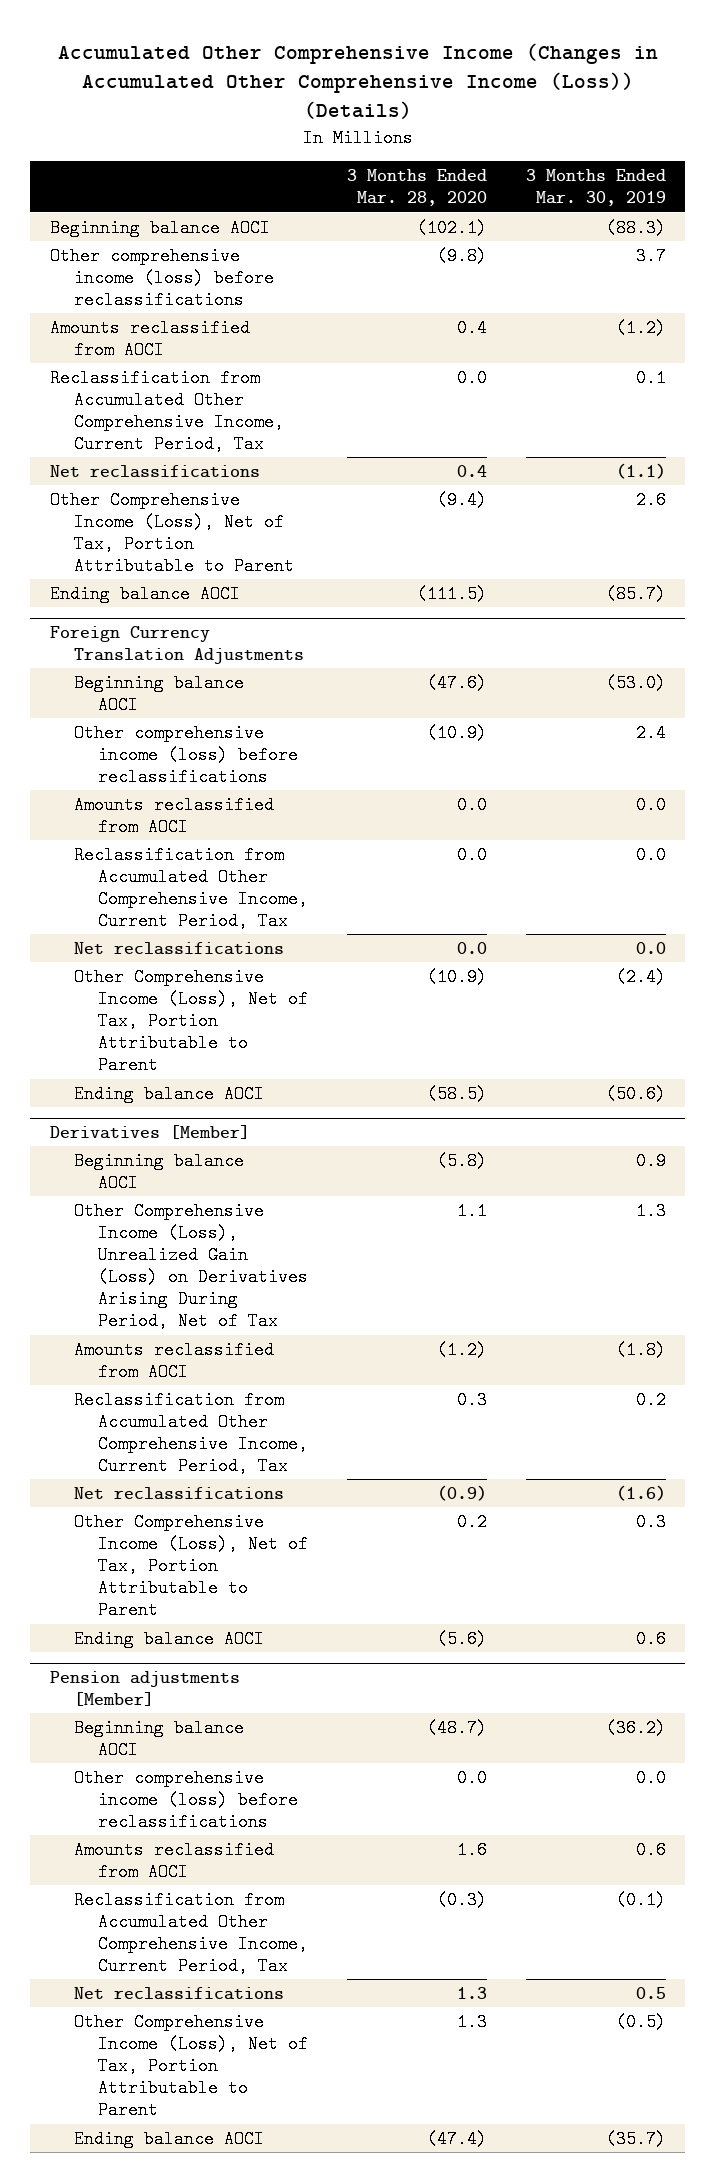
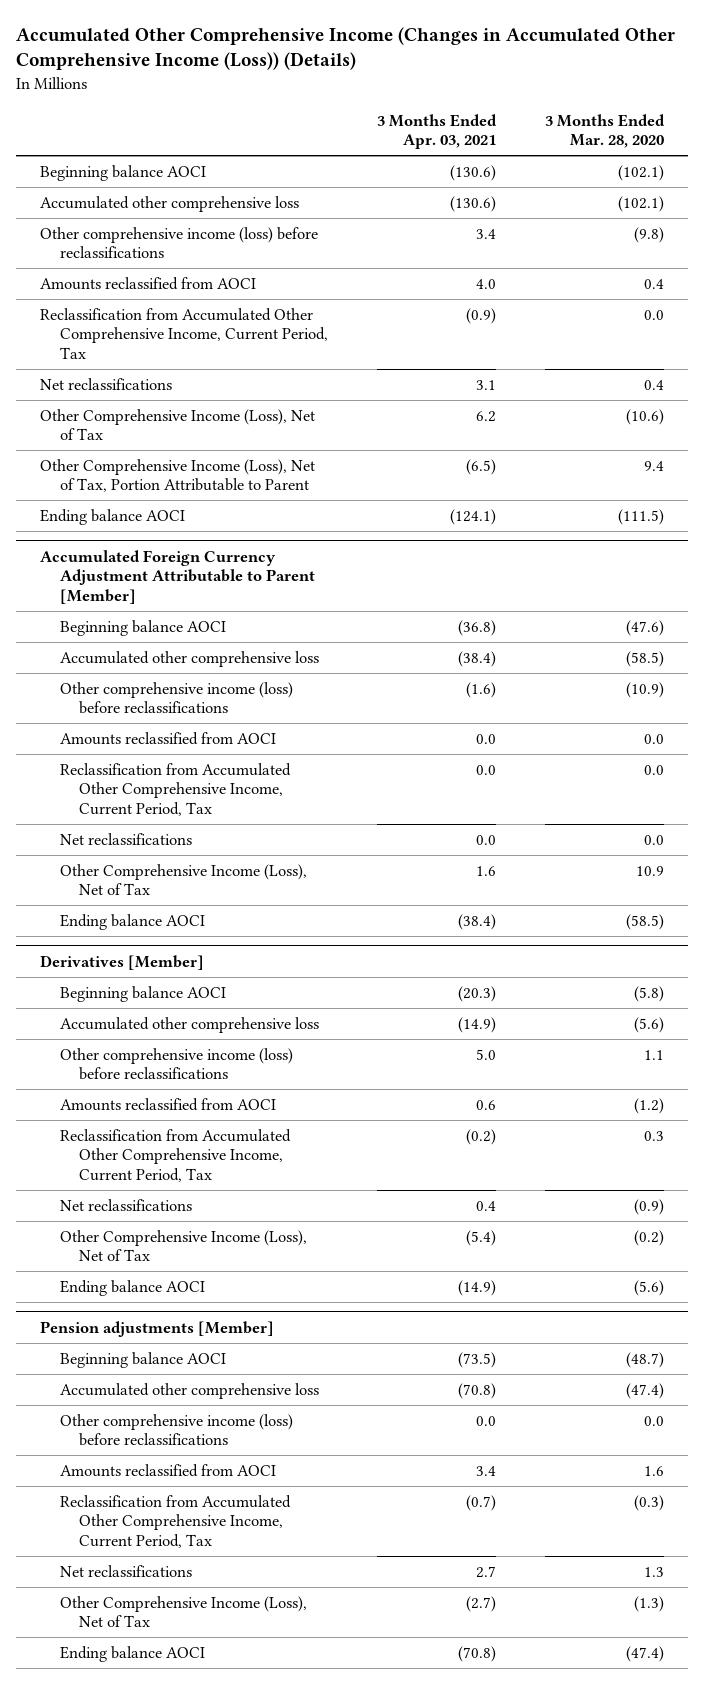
- | 3 Months Ended Mar. 28, 2020 | 3 Months Ended Mar. 30, 2019
+ | 3 Months Ended Apr. 03, 2021 | 3 Months Ended Mar. 28, 2020
+ Accumulated other comprehensive loss | (130.6) | (102.1)
- Other Comprehensive Income (Loss), Net of Tax, Portion Attributable to Parent | (9.4) | 2.6
+ Other Comprehensive Income (Loss), Net of Tax | 6.2 | (10.6)
+ Other Comprehensive Income (Loss), Net of Tax, Portion Attributable to Parent | (6.5) | 9.4
- Foreign Currency Translation Adjustments
+ Accumulated Foreign Currency Adjustment Attributable to Parent [Member]
+ Accumulated other comprehensive loss | (38.4) | (58.5)
- Other Comprehensive Income (Loss), Net of Tax, Portion Attributable to Parent | (10.9) | (2.4)
+ Other Comprehensive Income (Loss), Net of Tax | 1.6 | 10.9
@ Derivatives [Member]
- Other Comprehensive Income (Loss), Unrealized Gain (Loss) on Derivatives Arising During Period, Net of Tax | 1.1 | 1.3
+ Accumulated other comprehensive loss | (14.9) | (5.6)
+ Other comprehensive income (loss) before reclassifications | 5.0 | 1.1
- Other Comprehensive Income (Loss), Net of Tax, Portion Attributable to Parent | 0.2 | 0.3
+ Other Comprehensive Income (Loss), Net of Tax | (5.4) | (0.2)
@ Pension adjustments [Member]
+ Accumulated other comprehensive loss | (70.8) | (47.4)
- Other Comprehensive Income (Loss), Net of Tax, Portion Attributable to Parent | 1.3 | (0.5)
+ Other Comprehensive Income (Loss), Net of Tax | (2.7) | (1.3)

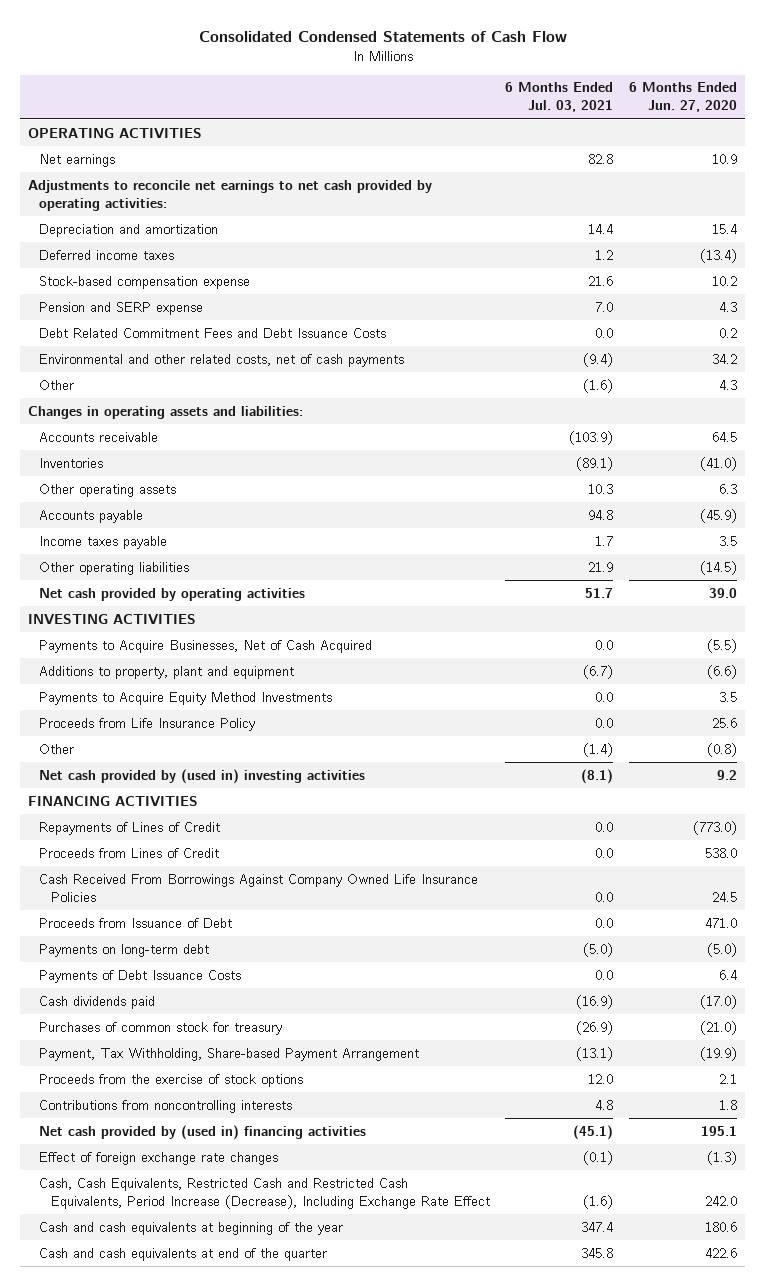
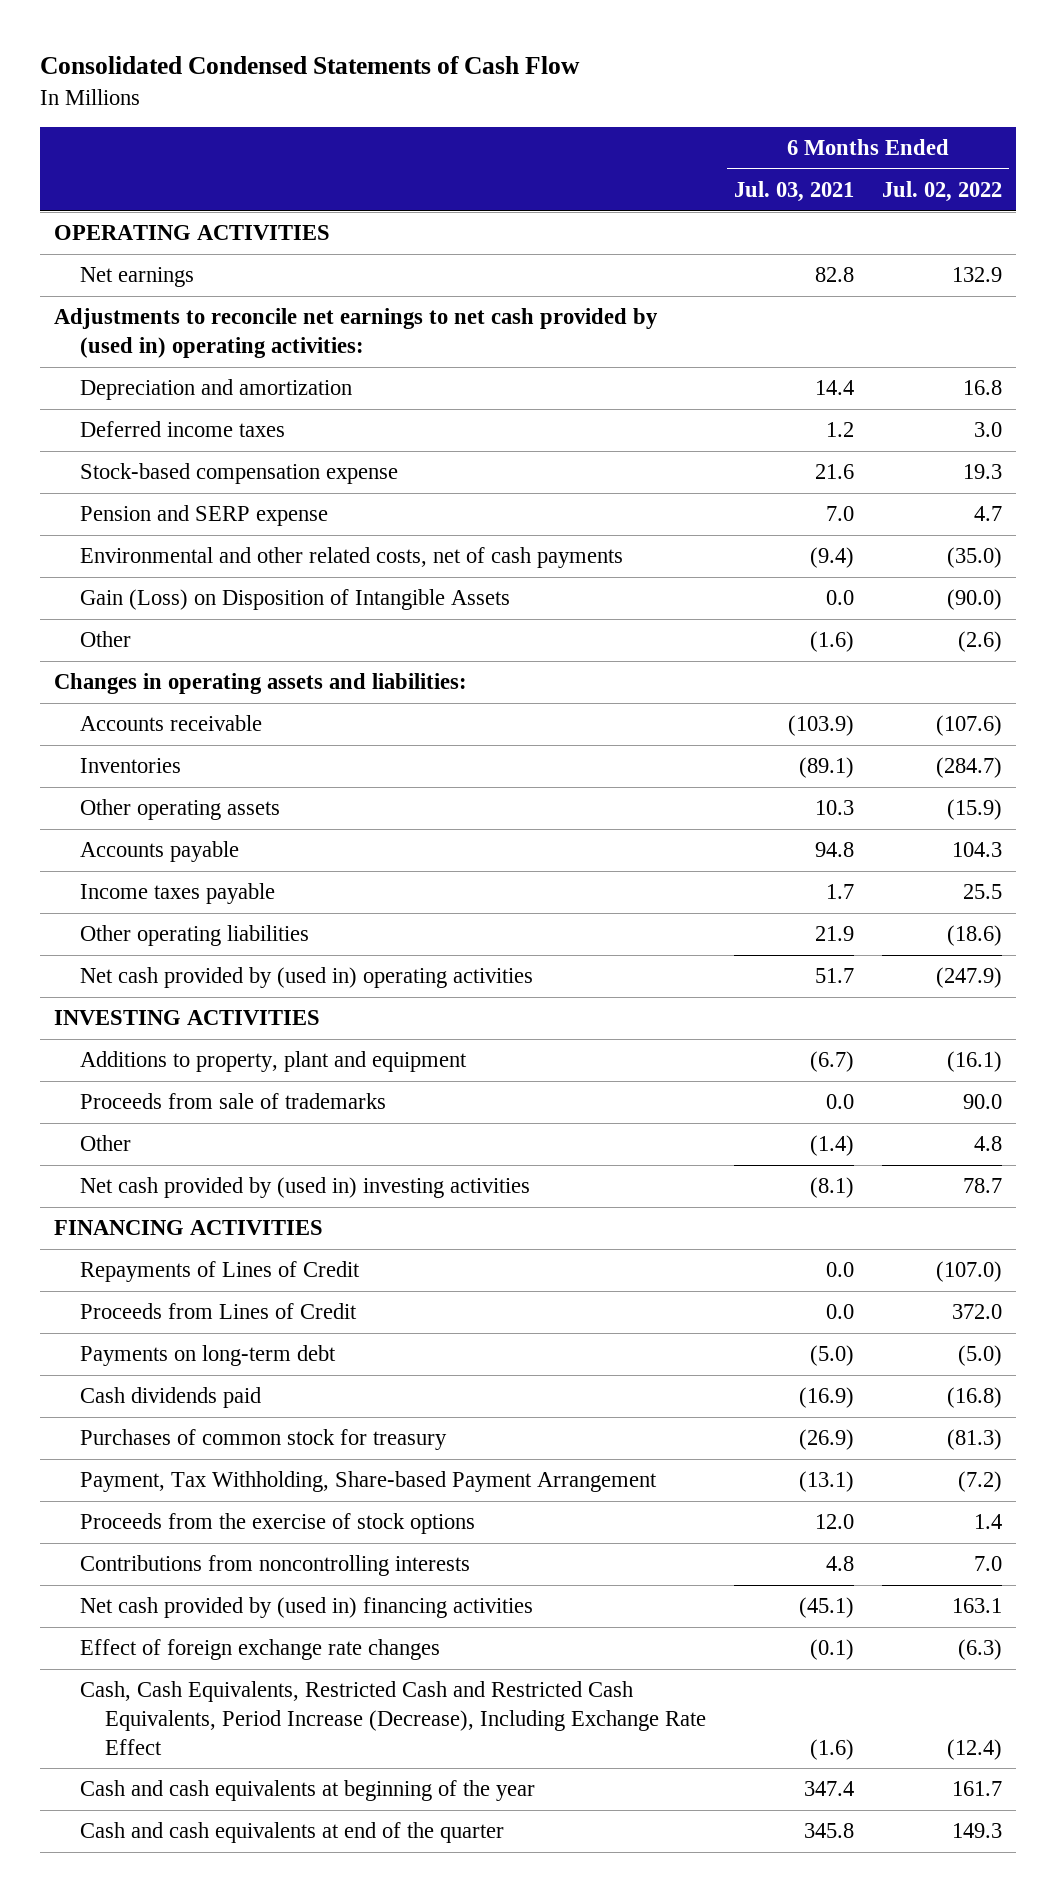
- | 6 Months Ended Jul. 03, 2021 | 6 Months Ended Jun. 27, 2020
+ | 6 Months Ended Jul. 03, 2021 | 6 Months Ended Jul. 02, 2022
- Adjustments to reconcile net earnings to net cash provided by operating activities:
+ Adjustments to reconcile net earnings to net cash provided by (used in) operating activities:
- Debt Related Commitment Fees and Debt Issuance Costs | 0.0 | 0.2
+ Gain (Loss) on Disposition of Intangible Assets | 0.0 | (90.0)
- Net cash provided by operating activities | 51.7 | 39.0
+ Net cash provided by (used in) operating activities | 51.7 | (247.9)
- Payments to Acquire Businesses, Net of Cash Acquired | 0.0 | (5.5)
- Payments to Acquire Equity Method Investments | 0.0 | 3.5
- Proceeds from Life Insurance Policy | 0.0 | 25.6
+ Proceeds from sale of trademarks | 0.0 | 90.0
- Cash Received From Borrowings Against Company Owned Life Insurance Policies | 0.0 | 24.5
- Proceeds from Issuance of Debt | 0.0 | 471.0
- Payments of Debt Issuance Costs | 0.0 | 6.4

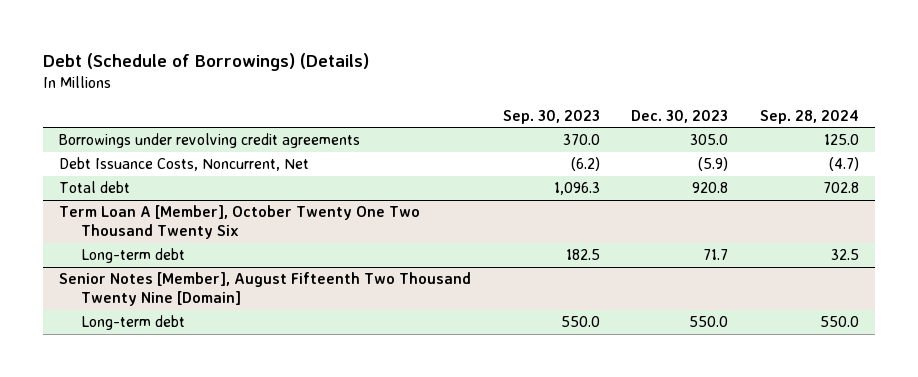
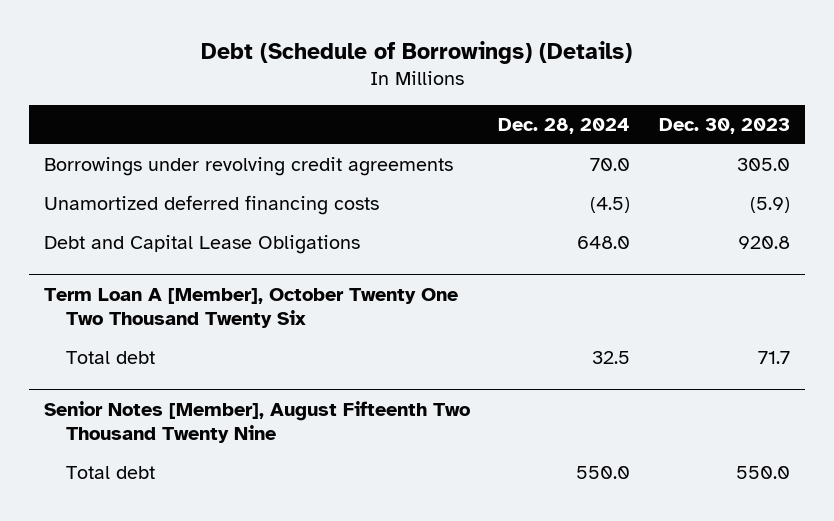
- | Sep. 30, 2023 | Dec. 30, 2023 | Sep. 28, 2024
+ | Dec. 28, 2024 | Dec. 30, 2023
- Debt Issuance Costs, Noncurrent, Net | (6.2) | (5.9) | (4.7)
- Total debt | 1,096.3 | 920.8 | 702.8
+ Unamortized deferred financing costs | (4.5) | (5.9)
+ Debt and Capital Lease Obligations | 648.0 | 920.8
@ Term Loan A [Member], October Twenty One Two Thousand Twenty Six
- Long-term debt | 182.5 | 71.7 | 32.5
- Senior Notes [Member], August Fifteenth Two Thousand Twenty Nine [Domain]
- Long-term debt | 550.0 | 550.0 | 550.0
@ Term Loan A [Member], October Twenty One Two Thousand Twenty Six
+ Total debt | 32.5 | 71.7
+ Senior Notes [Member], August Fifteenth Two Thousand Twenty Nine
+ Total debt | 550.0 | 550.0

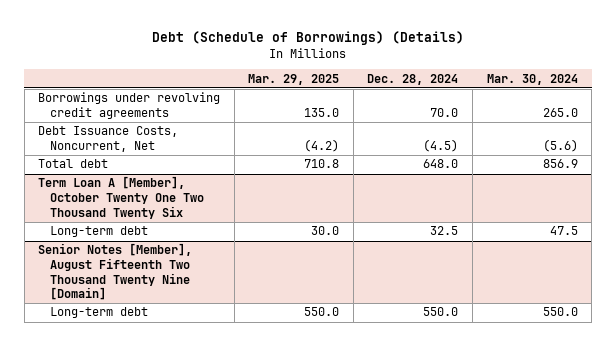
- | Dec. 28, 2024 | Dec. 30, 2023
+ | Mar. 29, 2025 | Dec. 28, 2024 | Mar. 30, 2024
- Unamortized deferred financing costs | (4.5) | (5.9)
- Debt and Capital Lease Obligations | 648.0 | 920.8
+ Debt Issuance Costs, Noncurrent, Net | (4.2) | (4.5) | (5.6)
+ Total debt | 710.8 | 648.0 | 856.9
@ Term Loan A [Member], October Twenty One Two Thousand Twenty Six
- Total debt | 32.5 | 71.7
- Senior Notes [Member], August Fifteenth Two Thousand Twenty Nine
- Total debt | 550.0 | 550.0
@ Term Loan A [Member], October Twenty One Two Thousand Twenty Six
+ Long-term debt | 30.0 | 32.5 | 47.5
+ Senior Notes [Member], August Fifteenth Two Thousand Twenty Nine [Domain]
+ Long-term debt | 550.0 | 550.0 | 550.0

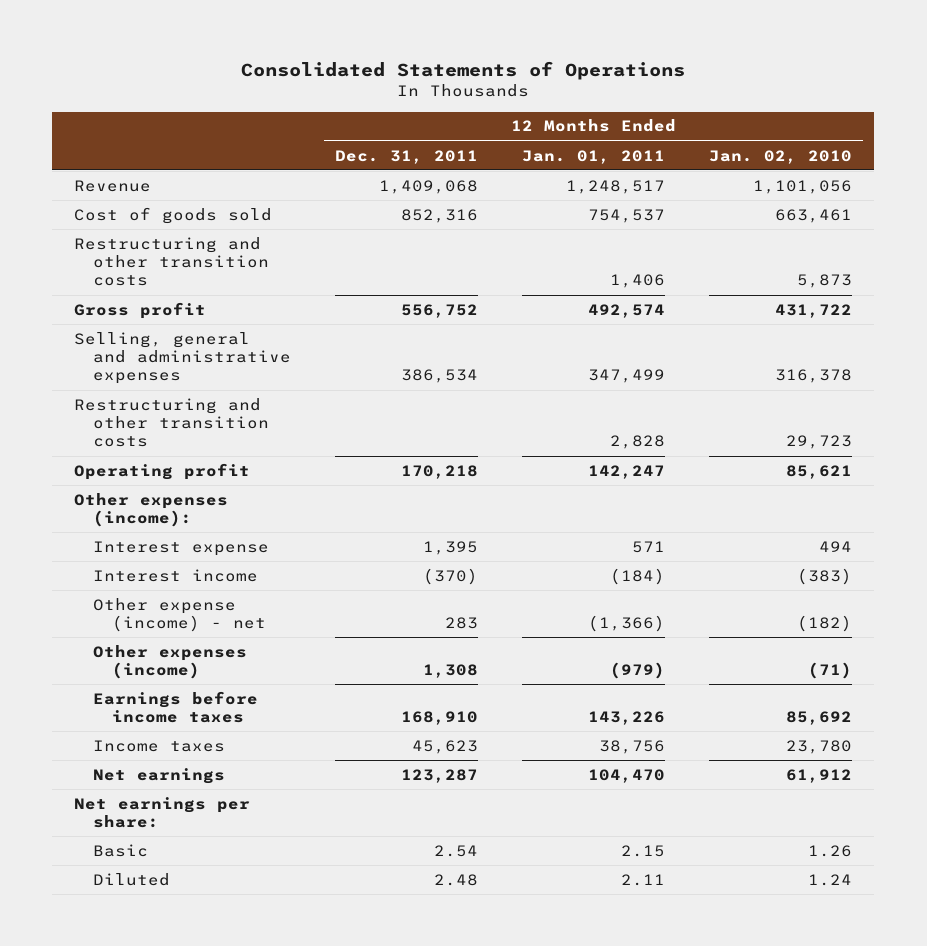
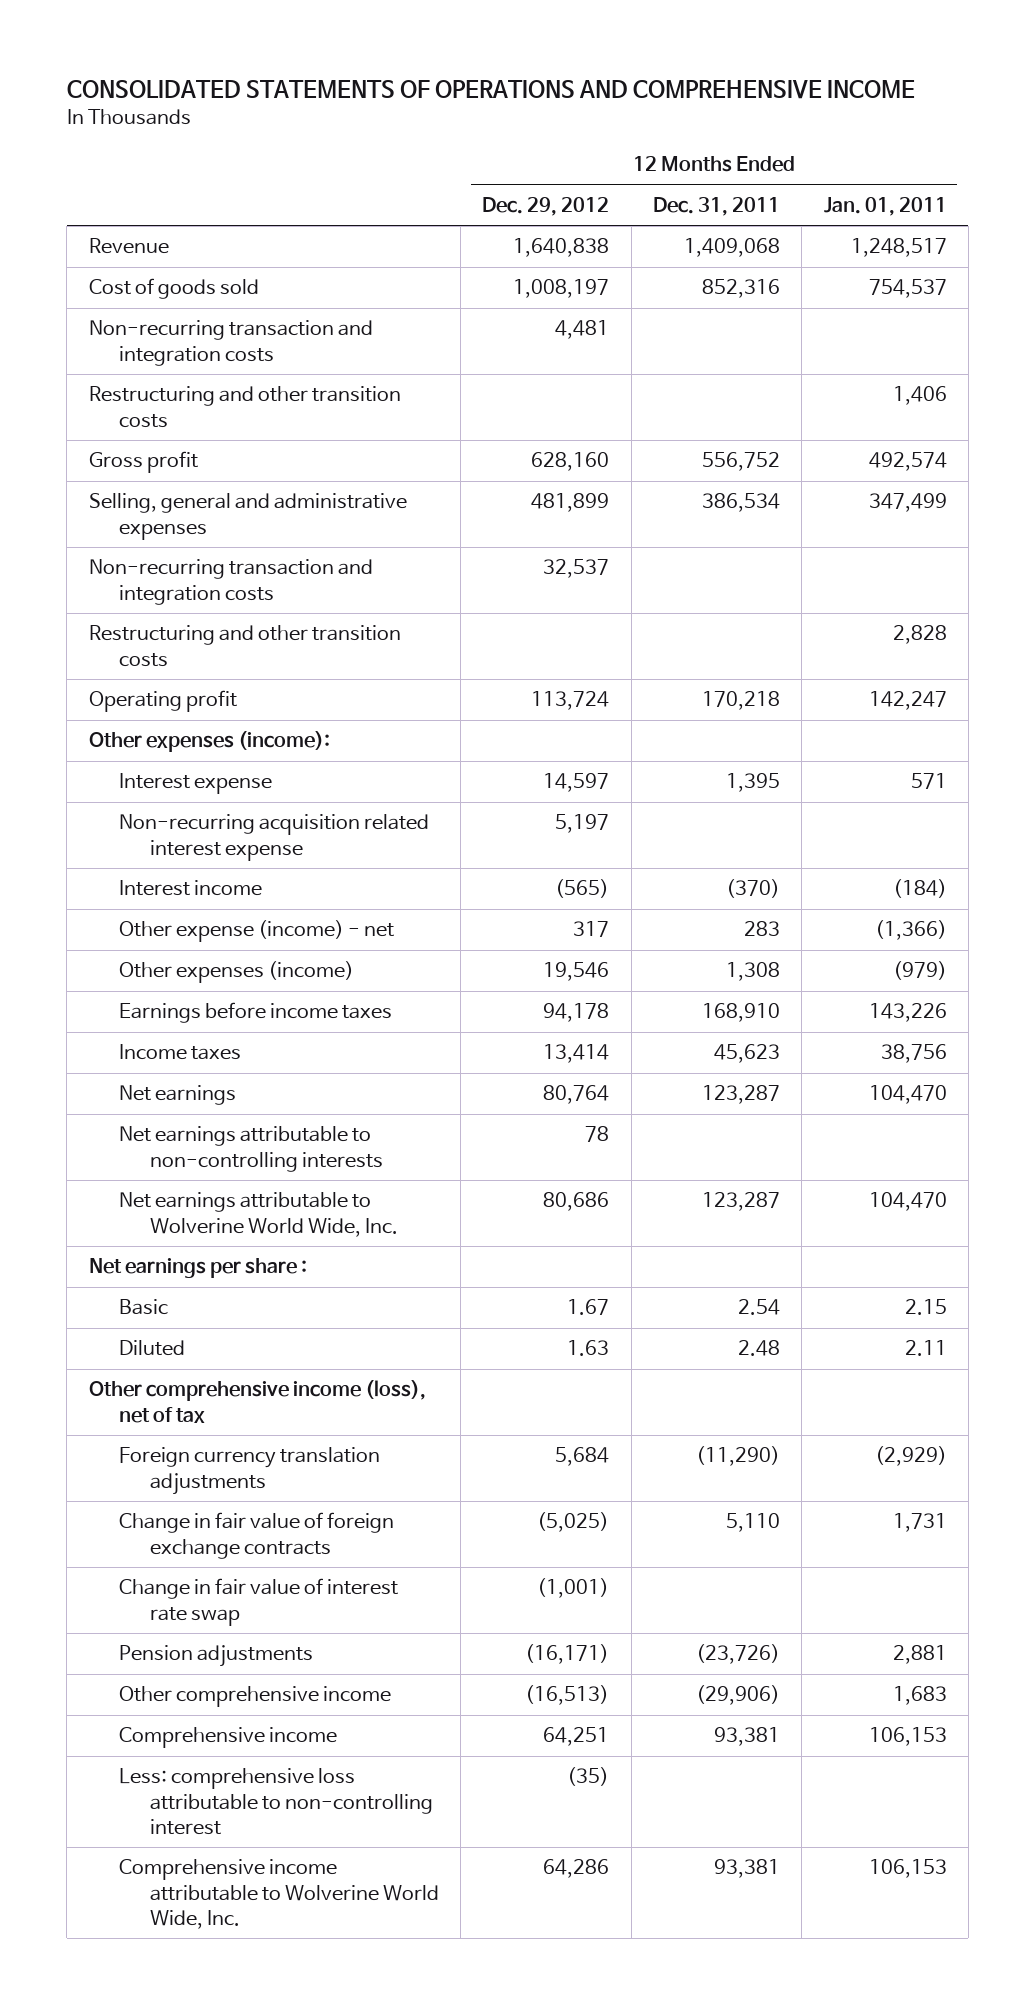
- Consolidated Statements of Operations
+ CONSOLIDATED STATEMENTS OF OPERATIONS AND COMPREHENSIVE INCOME
- | 12 Months Ended Dec. 31, 2011 | 12 Months Ended Jan. 01, 2011 | 12 Months Ended Jan. 02, 2010
+ | 12 Months Ended Dec. 29, 2012 | 12 Months Ended Dec. 31, 2011 | 12 Months Ended Jan. 01, 2011
+ Non-recurring transaction and integration costs | 4,481 | |
+ Non-recurring transaction and integration costs | 32,537 | |
+ Non-recurring acquisition related interest expense | 5,197 | |
- Net earnings per share:
+ Net earnings attributable to non-controlling interests | 78 | |
+ Net earnings attributable to Wolverine World Wide, Inc. | 80,686 | 123,287 | 104,470
+ Net earnings per share :
+ Other comprehensive income (loss), net of tax
+ Foreign currency translation adjustments | 5,684 | (11,290) | (2,929)
+ Change in fair value of foreign exchange contracts | (5,025) | 5,110 | 1,731
+ Change in fair value of interest rate swap | (1,001) | |
+ Pension adjustments | (16,171) | (23,726) | 2,881
+ Other comprehensive income | (16,513) | (29,906) | 1,683
+ Comprehensive income | 64,251 | 93,381 | 106,153
+ Less: comprehensive loss attributable to non-controlling interest | (35) | |
+ Comprehensive income attributable to Wolverine World Wide, Inc. | 64,286 | 93,381 | 106,153

